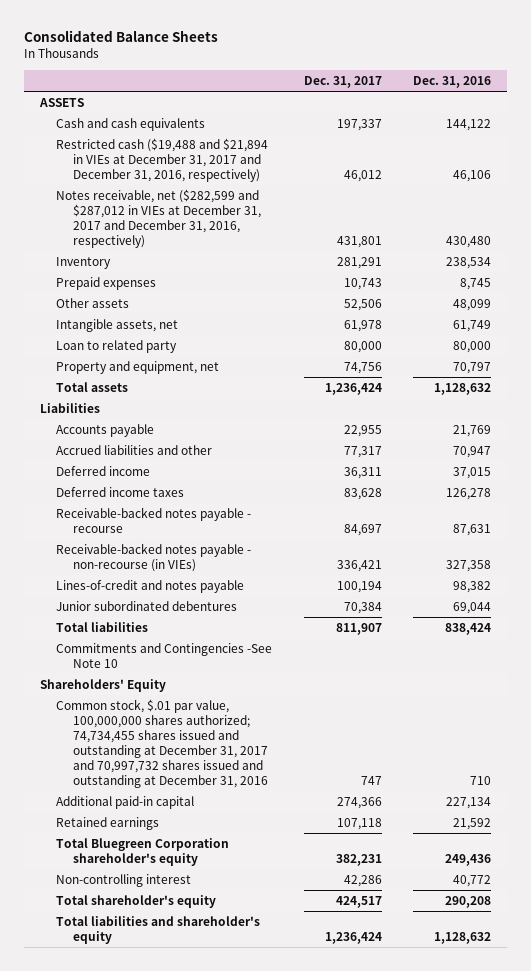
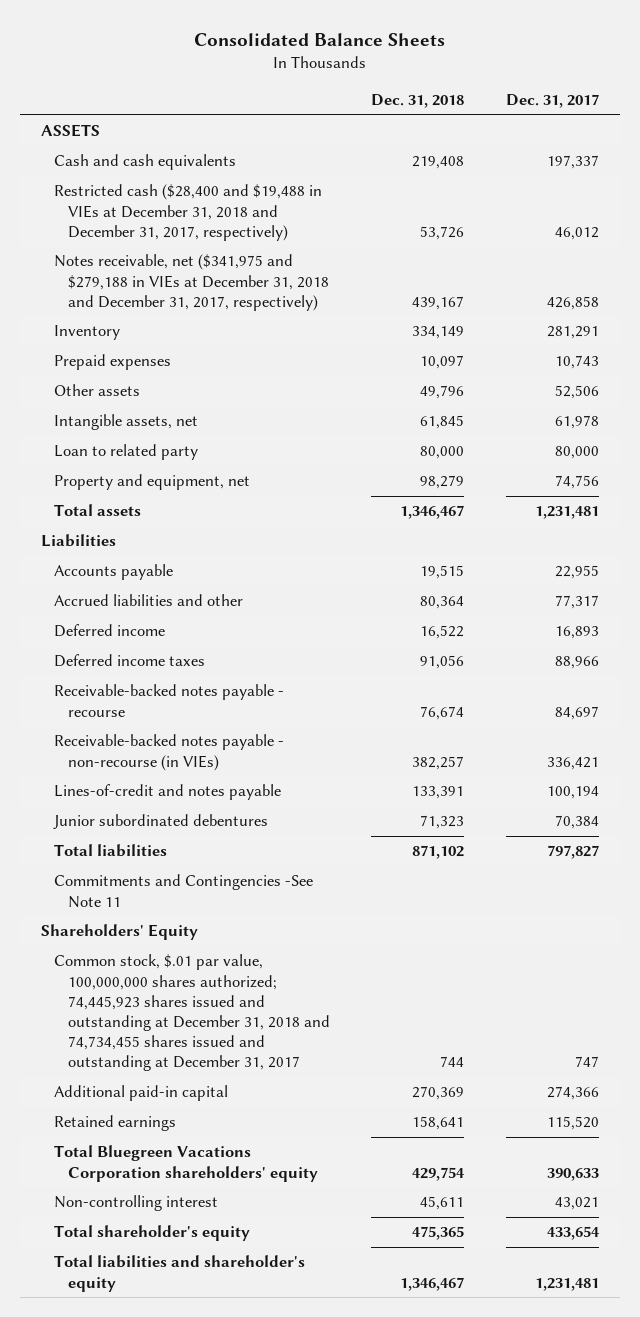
- | Dec. 31, 2017 | Dec. 31, 2016
+ | Dec. 31, 2018 | Dec. 31, 2017
- Restricted cash ($19,488 and $21,894 in VIEs at December 31, 2017 and December 31, 2016, respectively) | 46,012 | 46,106
- Notes receivable, net ($282,599 and $287,012 in VIEs at December 31, 2017 and December 31, 2016, respectively) | 431,801 | 430,480
+ Restricted cash ($28,400 and $19,488 in VIEs at December 31, 2018 and December 31, 2017, respectively) | 53,726 | 46,012
+ Notes receivable, net ($341,975 and $279,188 in VIEs at December 31, 2018 and December 31, 2017, respectively) | 439,167 | 426,858
- Total assets | 1,236,424 | 1,128,632
+ Total assets | 1,346,467 | 1,231,481
- Deferred income | 36,311 | 37,015
- Deferred income taxes | 83,628 | 126,278
+ Deferred income | 16,522 | 16,893
+ Deferred income taxes | 91,056 | 88,966
- Total liabilities | 811,907 | 838,424
- Commitments and Contingencies -See Note 10
+ Total liabilities | 871,102 | 797,827
+ Commitments and Contingencies -See Note 11
- Common stock, $.01 par value, 100,000,000 shares authorized; 74,734,455 shares issued and outstanding at December 31, 2017 and 70,997,732 shares issued and outstanding at December 31, 2016 | 747 | 710
+ Common stock, $.01 par value, 100,000,000 shares authorized; 74,445,923 shares issued and outstanding at December 31, 2018 and 74,734,455 shares issued and outstanding at December 31, 2017 | 744 | 747
- Retained earnings | 107,118 | 21,592
- Total Bluegreen Corporation shareholder's equity | 382,231 | 249,436
- Non-controlling interest | 42,286 | 40,772
- Total shareholder's equity | 424,517 | 290,208
- Total liabilities and shareholder's equity | 1,236,424 | 1,128,632
+ Retained earnings | 158,641 | 115,520
+ Total Bluegreen Vacations Corporation shareholders' equity | 429,754 | 390,633
+ Non-controlling interest | 45,611 | 43,021
+ Total shareholder's equity | 475,365 | 433,654
+ Total liabilities and shareholder's equity | 1,346,467 | 1,231,481

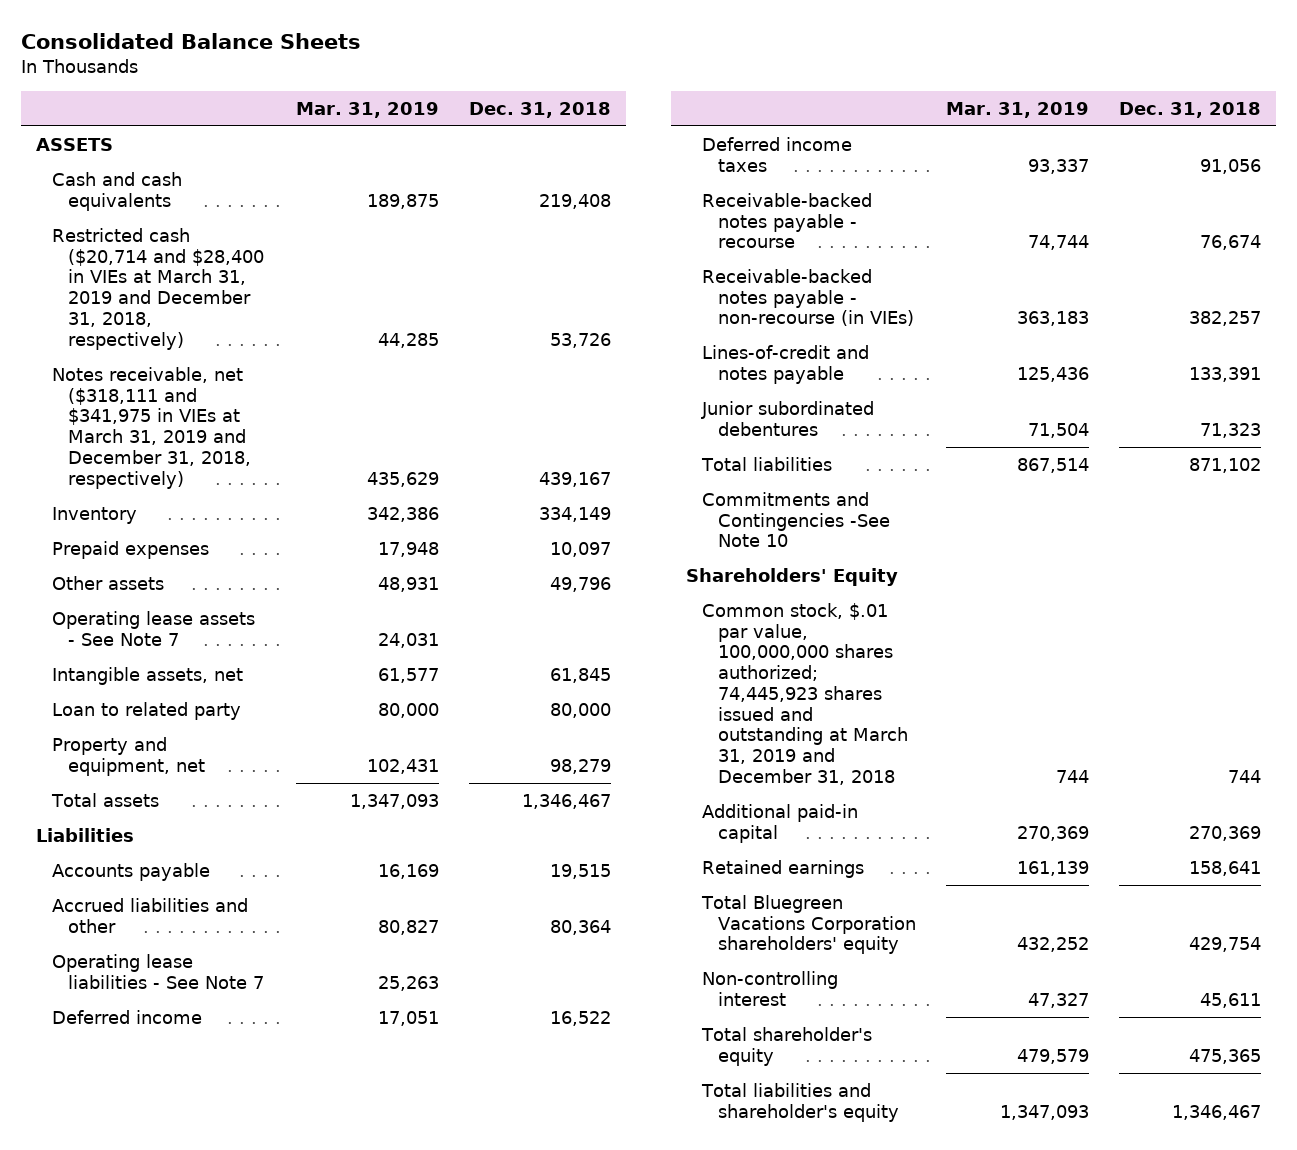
- | Dec. 31, 2018 | Dec. 31, 2017
+ | Mar. 31, 2019 | Dec. 31, 2018
- Restricted cash ($28,400 and $19,488 in VIEs at December 31, 2018 and December 31, 2017, respectively) | 53,726 | 46,012
- Notes receivable, net ($341,975 and $279,188 in VIEs at December 31, 2018 and December 31, 2017, respectively) | 439,167 | 426,858
+ Restricted cash ($20,714 and $28,400 in VIEs at March 31, 2019 and December 31, 2018, respectively) | 44,285 | 53,726
+ Notes receivable, net ($318,111 and $341,975 in VIEs at March 31, 2019 and December 31, 2018, respectively) | 435,629 | 439,167
+ Operating lease assets - See Note 7 | 24,031 |
+ Operating lease liabilities - See Note 7 | 25,263 |
- Commitments and Contingencies -See Note 11
+ Commitments and Contingencies -See Note 10
- Common stock, $.01 par value, 100,000,000 shares authorized; 74,445,923 shares issued and outstanding at December 31, 2018 and 74,734,455 shares issued and outstanding at December 31, 2017 | 744 | 747
+ Common stock, $.01 par value, 100,000,000 shares authorized; 74,445,923 shares issued and outstanding at March 31, 2019 and December 31, 2018 | 744 | 744

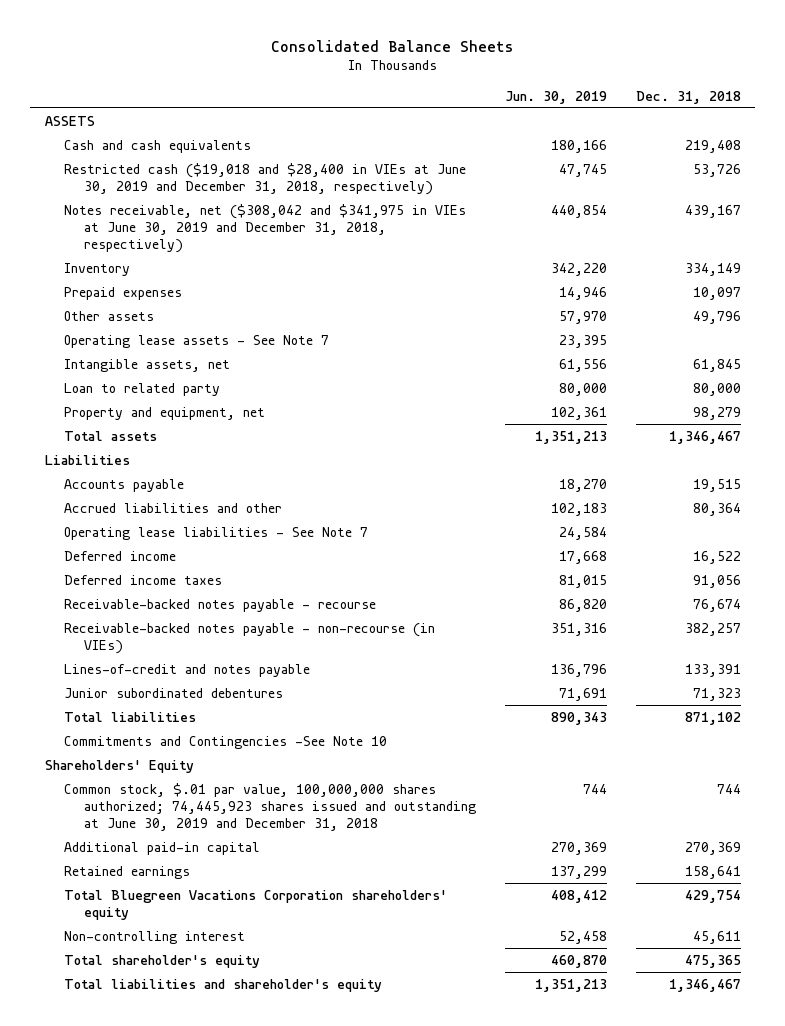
- | Mar. 31, 2019 | Dec. 31, 2018
+ | Jun. 30, 2019 | Dec. 31, 2018
- Restricted cash ($20,714 and $28,400 in VIEs at March 31, 2019 and December 31, 2018, respectively) | 44,285 | 53,726
- Notes receivable, net ($318,111 and $341,975 in VIEs at March 31, 2019 and December 31, 2018, respectively) | 435,629 | 439,167
+ Restricted cash ($19,018 and $28,400 in VIEs at June 30, 2019 and December 31, 2018, respectively) | 47,745 | 53,726
+ Notes receivable, net ($308,042 and $341,975 in VIEs at June 30, 2019 and December 31, 2018, respectively) | 440,854 | 439,167
- Common stock, $.01 par value, 100,000,000 shares authorized; 74,445,923 shares issued and outstanding at March 31, 2019 and December 31, 2018 | 744 | 744
+ Common stock, $.01 par value, 100,000,000 shares authorized; 74,445,923 shares issued and outstanding at June 30, 2019 and December 31, 2018 | 744 | 744

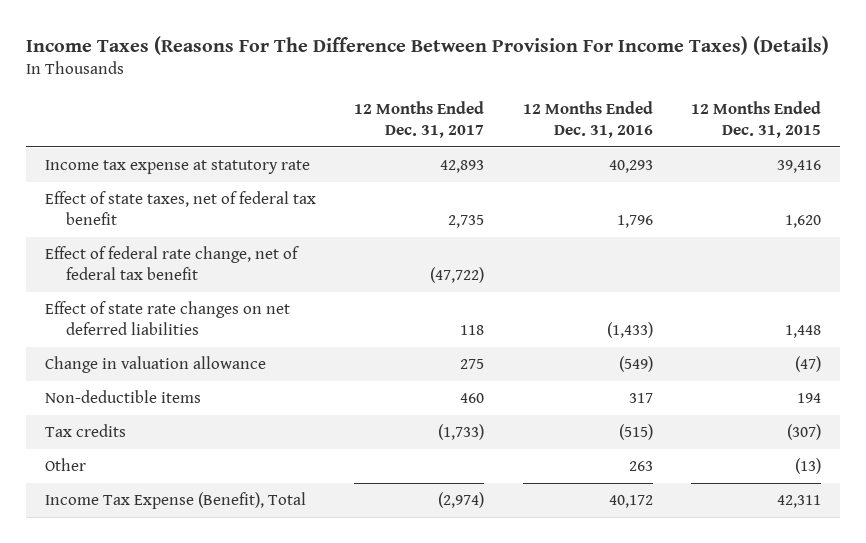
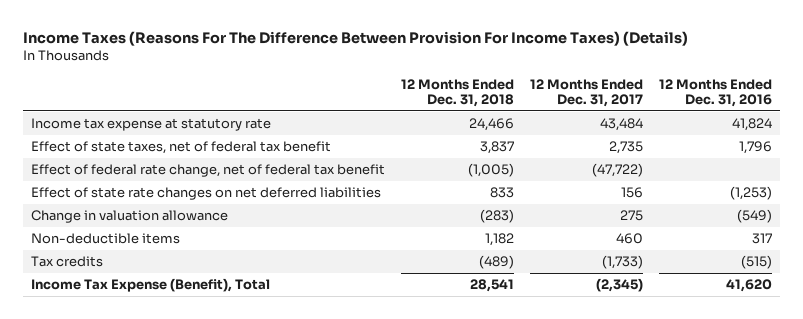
- | 12 Months Ended Dec. 31, 2017 | 12 Months Ended Dec. 31, 2016 | 12 Months Ended Dec. 31, 2015
+ | 12 Months Ended Dec. 31, 2018 | 12 Months Ended Dec. 31, 2017 | 12 Months Ended Dec. 31, 2016
- Income tax expense at statutory rate | 42,893 | 40,293 | 39,416
+ Income tax expense at statutory rate | 24,466 | 43,484 | 41,824
- Effect of state rate changes on net deferred liabilities | 118 | (1,433) | 1,448
+ Effect of state rate changes on net deferred liabilities | 833 | 156 | (1,253)
- Other | | 263 | (13)
- Income Tax Expense (Benefit), Total | (2,974) | 40,172 | 42,311
+ Income Tax Expense (Benefit), Total | 28,541 | (2,345) | 41,620

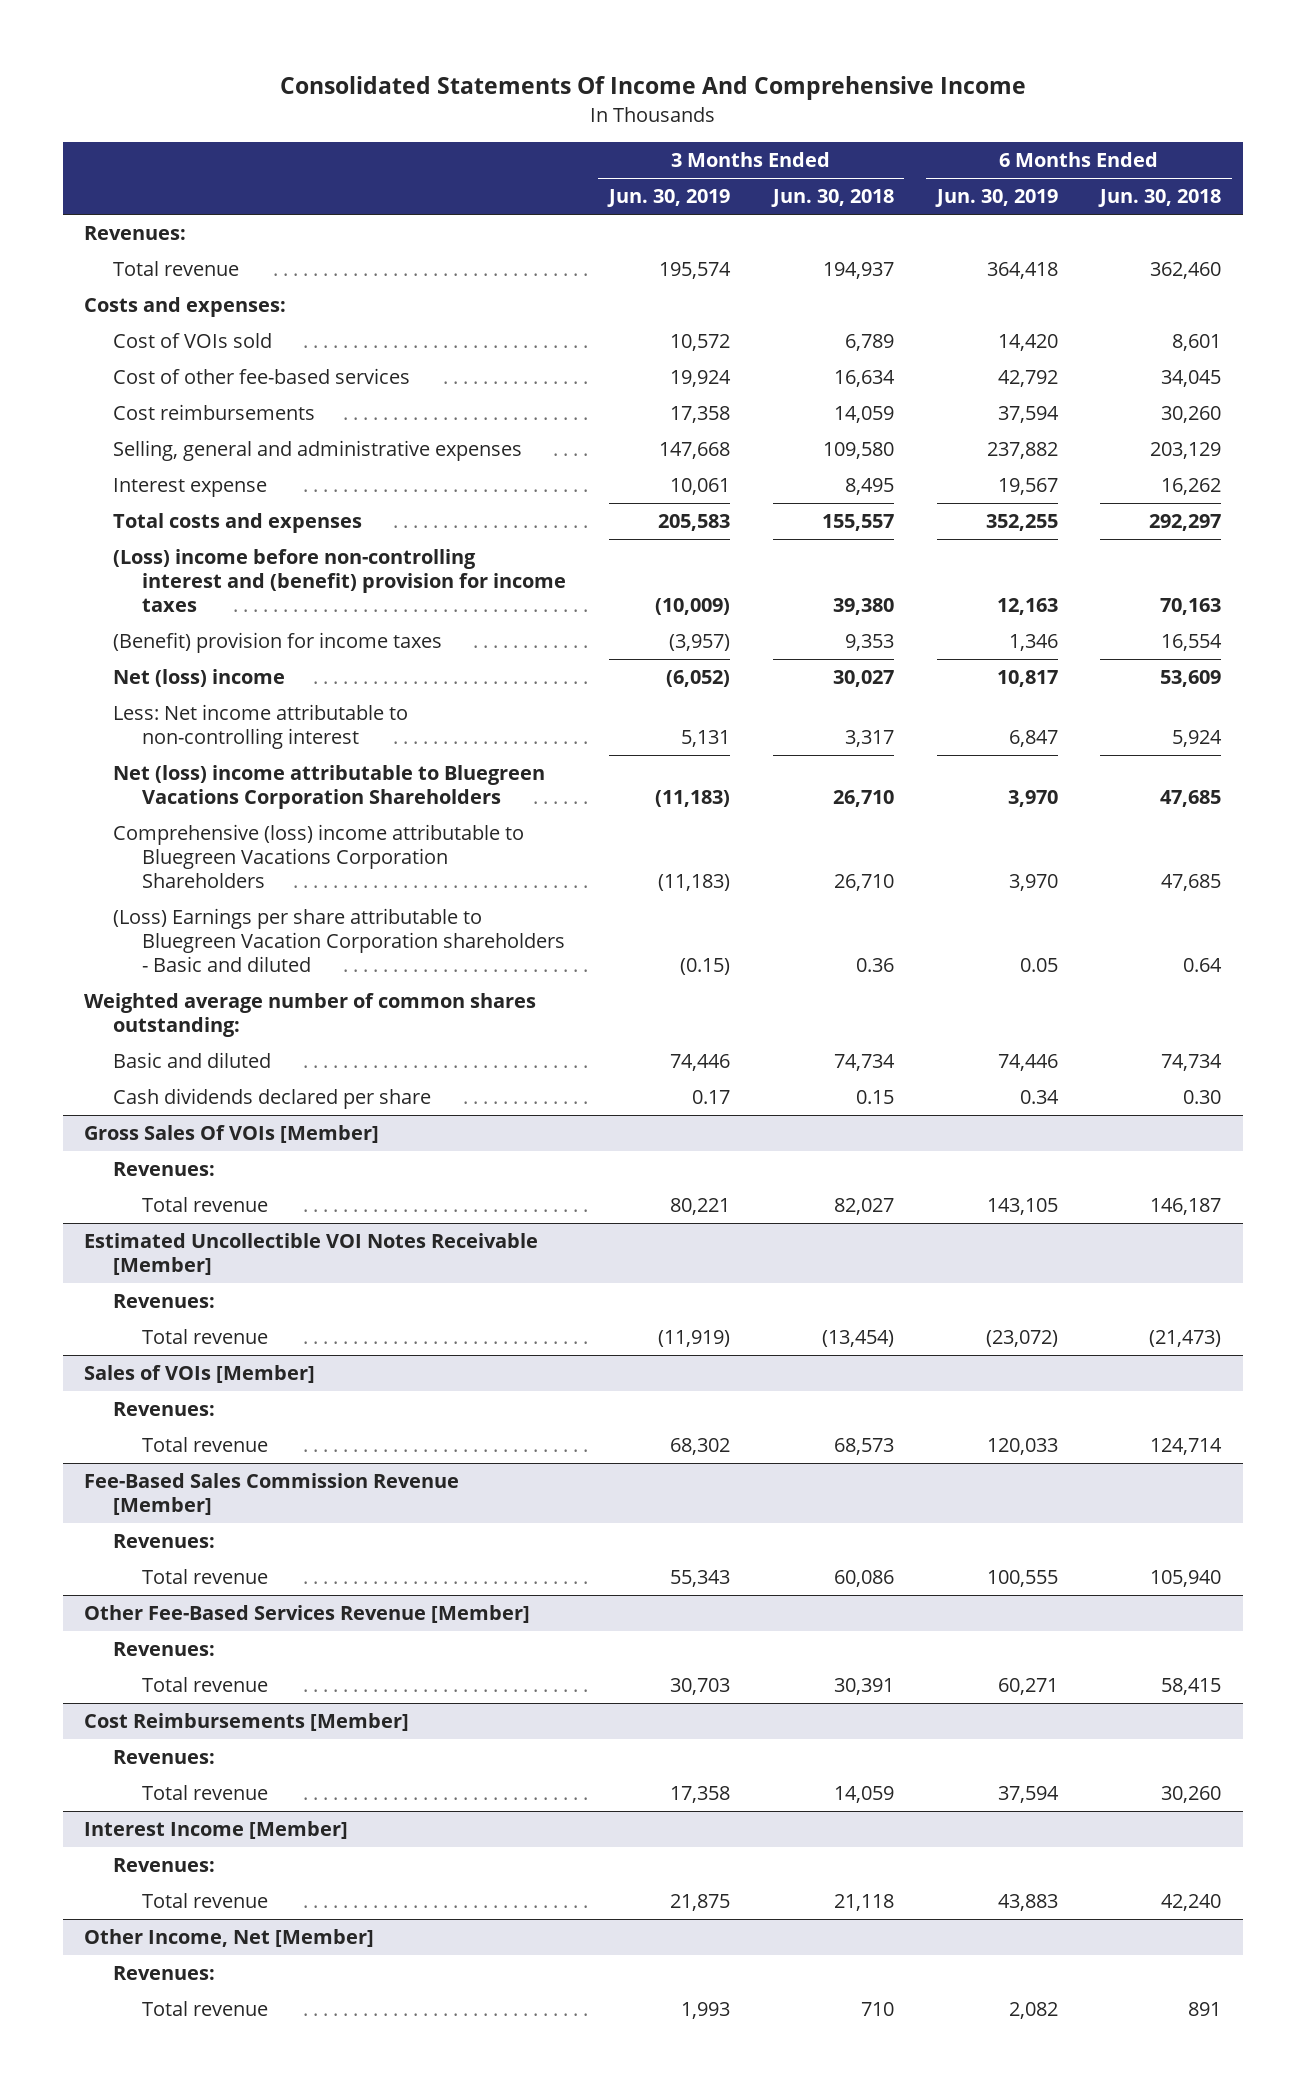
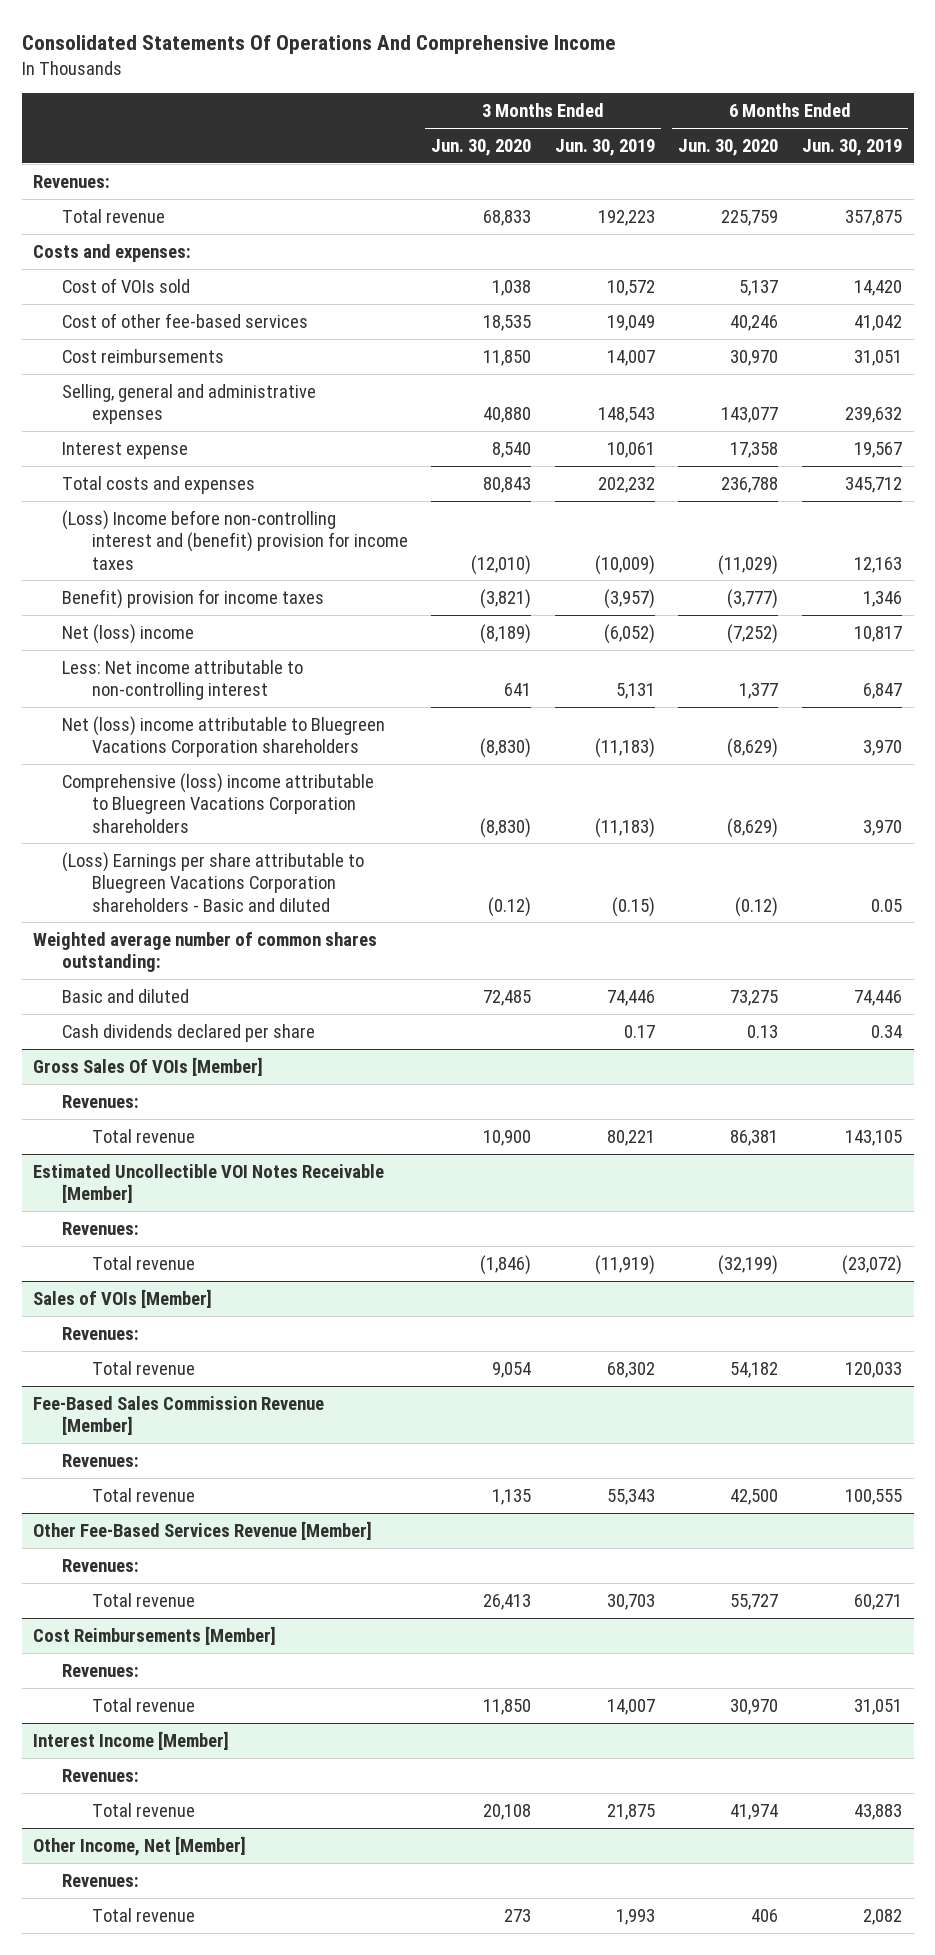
- Consolidated Statements Of Income And Comprehensive Income
+ Consolidated Statements Of Operations And Comprehensive Income
- | 3 Months Ended Jun. 30, 2019 | 3 Months Ended Jun. 30, 2018 | 6 Months Ended Jun. 30, 2019 | 6 Months Ended Jun. 30, 2018
+ | 3 Months Ended Jun. 30, 2020 | 3 Months Ended Jun. 30, 2019 | 6 Months Ended Jun. 30, 2020 | 6 Months Ended Jun. 30, 2019
- Total revenue | 195,574 | 194,937 | 364,418 | 362,460
+ Total revenue | 68,833 | 192,223 | 225,759 | 357,875
- Cost of other fee-based services | 19,924 | 16,634 | 42,792 | 34,045
- Cost reimbursements | 17,358 | 14,059 | 37,594 | 30,260
- Selling, general and administrative expenses | 147,668 | 109,580 | 237,882 | 203,129
+ Cost of other fee-based services | 18,535 | 19,049 | 40,246 | 41,042
+ Cost reimbursements | 11,850 | 14,007 | 30,970 | 31,051
+ Selling, general and administrative expenses | 40,880 | 148,543 | 143,077 | 239,632
- Total costs and expenses | 205,583 | 155,557 | 352,255 | 292,297
- (Loss) income before non-controlling interest and (benefit) provision for income taxes | (10,009) | 39,380 | 12,163 | 70,163
- (Benefit) provision for income taxes | (3,957) | 9,353 | 1,346 | 16,554
+ Total costs and expenses | 80,843 | 202,232 | 236,788 | 345,712
+ (Loss) Income before non-controlling interest and (benefit) provision for income taxes | (12,010) | (10,009) | (11,029) | 12,163
+ Benefit) provision for income taxes | (3,821) | (3,957) | (3,777) | 1,346
- Net (loss) income attributable to Bluegreen Vacations Corporation Shareholders | (11,183) | 26,710 | 3,970 | 47,685
- Comprehensive (loss) income attributable to Bluegreen Vacations Corporation Shareholders | (11,183) | 26,710 | 3,970 | 47,685
- (Loss) Earnings per share attributable to Bluegreen Vacation Corporation shareholders - Basic and diluted | (0.15) | 0.36 | 0.05 | 0.64
+ Net (loss) income attributable to Bluegreen Vacations Corporation shareholders | (8,830) | (11,183) | (8,629) | 3,970
+ Comprehensive (loss) income attributable to Bluegreen Vacations Corporation shareholders | (8,830) | (11,183) | (8,629) | 3,970
+ (Loss) Earnings per share attributable to Bluegreen Vacations Corporation shareholders - Basic and diluted | (0.12) | (0.15) | (0.12) | 0.05
@ Cost Reimbursements [Member]
- Total revenue | 17,358 | 14,059 | 37,594 | 30,260
+ Total revenue | 11,850 | 14,007 | 30,970 | 31,051

